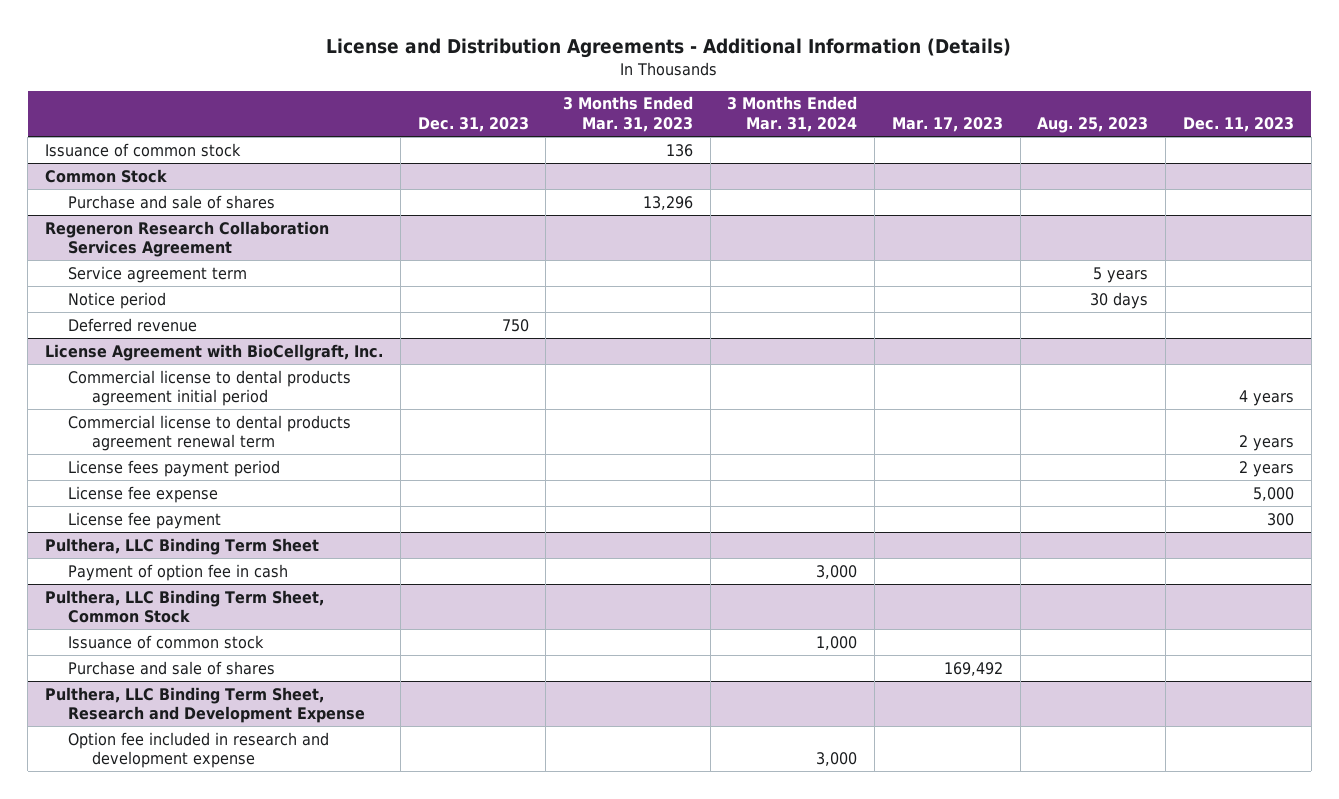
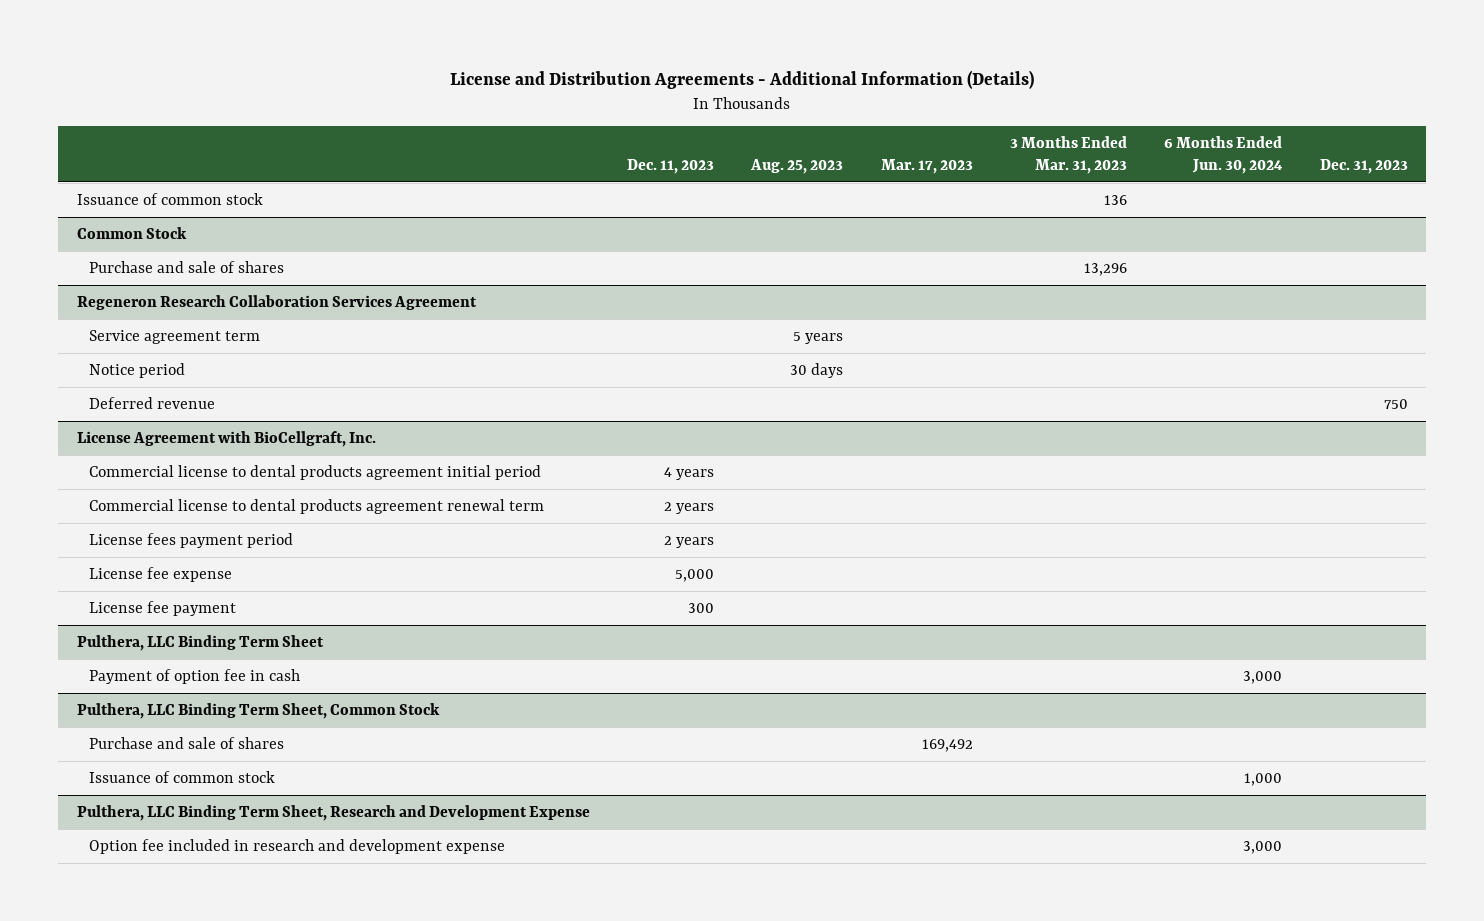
- | Dec. 31, 2023 | 3 Months Ended Mar. 31, 2023 | 3 Months Ended Mar. 31, 2024 | Mar. 17, 2023 | Aug. 25, 2023 | Dec. 11, 2023
+ | Dec. 11, 2023 | Aug. 25, 2023 | Mar. 17, 2023 | 3 Months Ended Mar. 31, 2023 | 6 Months Ended Jun. 30, 2024 | Dec. 31, 2023
@ Pulthera, LLC Binding Term Sheet, Common Stock
moved down: Issuance of common stock | | | | | 1,000 |

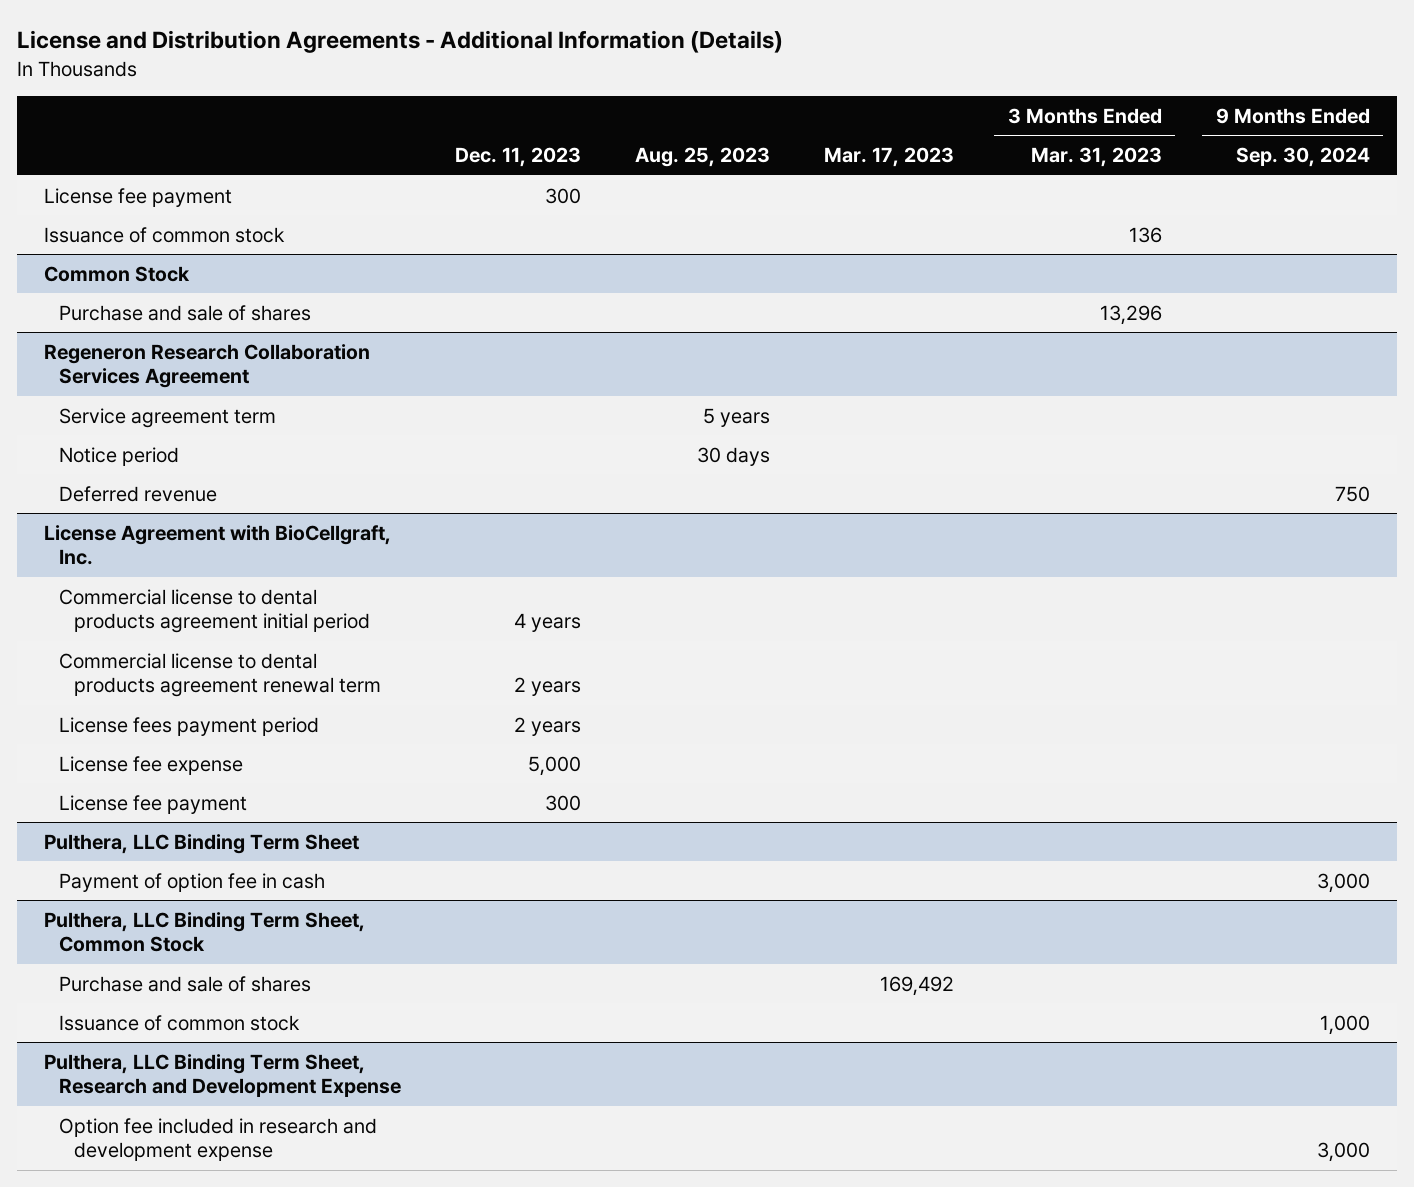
- | Dec. 11, 2023 | Aug. 25, 2023 | Mar. 17, 2023 | 3 Months Ended Mar. 31, 2023 | 6 Months Ended Jun. 30, 2024 | Dec. 31, 2023
+ | Dec. 11, 2023 | Aug. 25, 2023 | Mar. 17, 2023 | 3 Months Ended Mar. 31, 2023 | 9 Months Ended Sep. 30, 2024
+ License fee payment | 300 | | | |

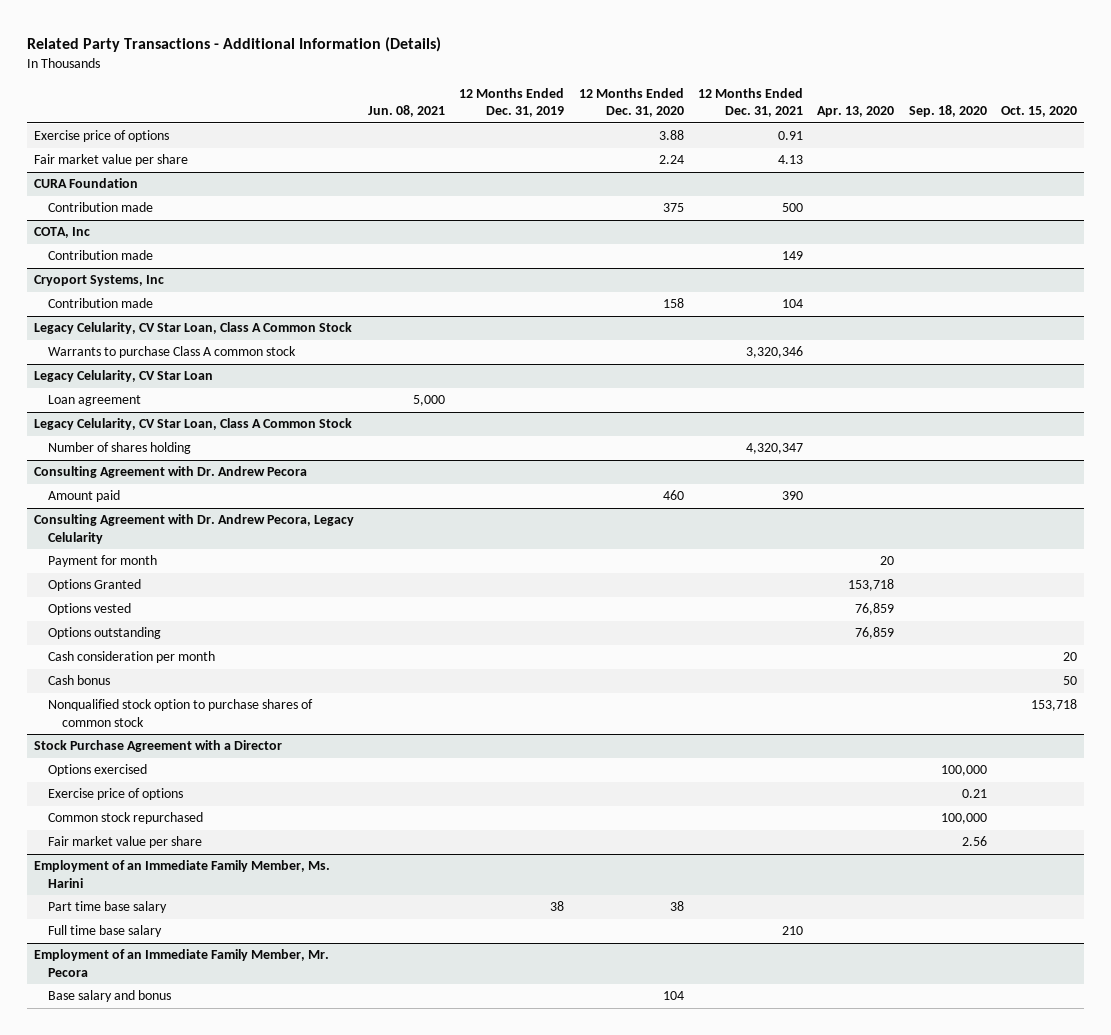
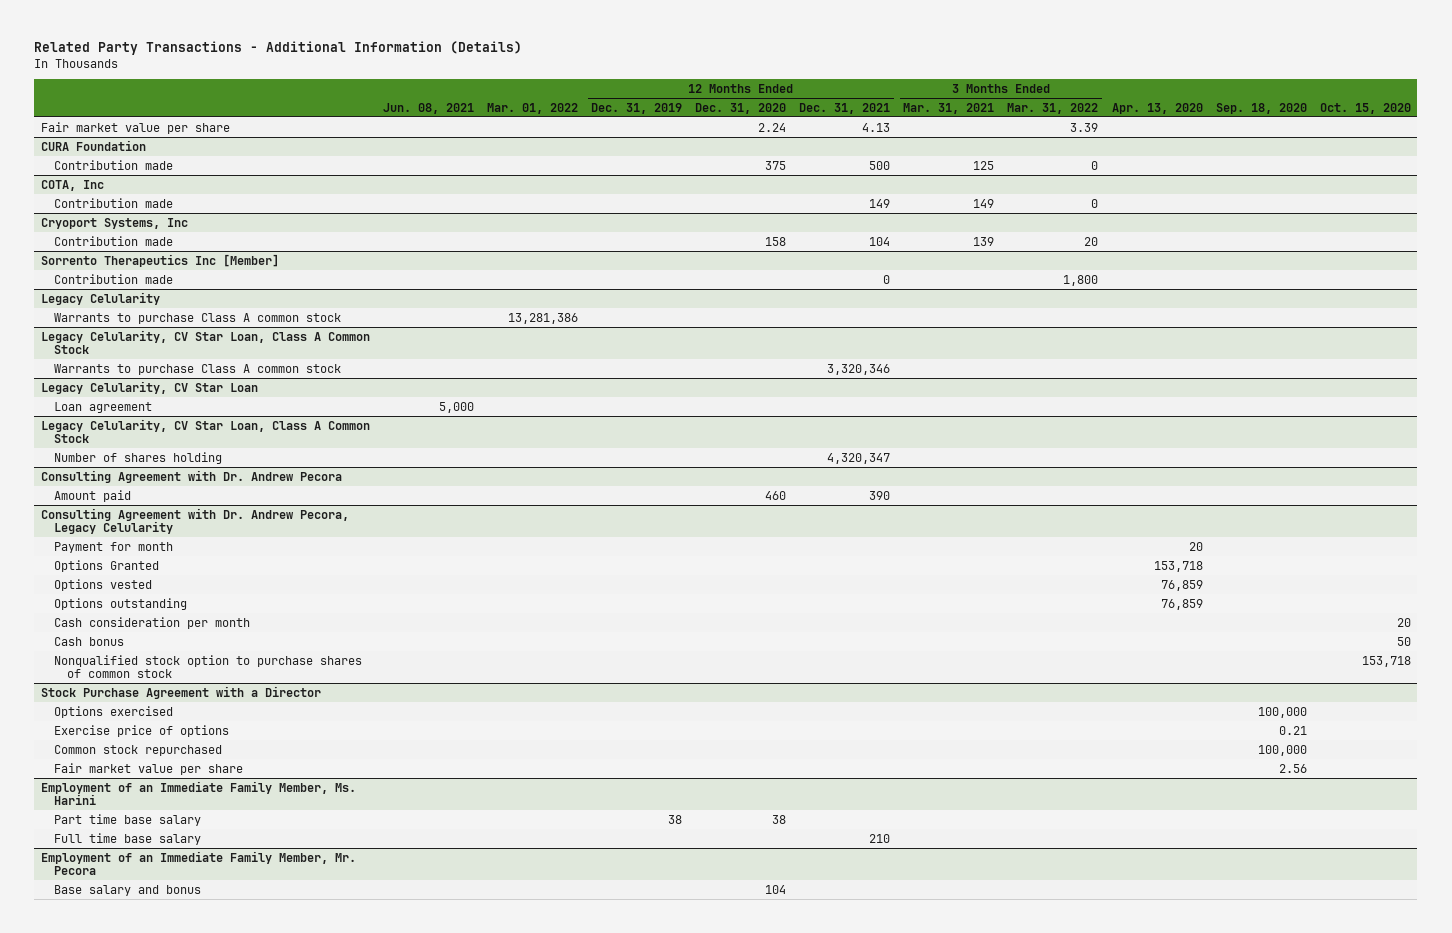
- | Jun. 08, 2021 | 12 Months Ended Dec. 31, 2019 | 12 Months Ended Dec. 31, 2020 | 12 Months Ended Dec. 31, 2021 | Apr. 13, 2020 | Sep. 18, 2020 | Oct. 15, 2020
+ | Jun. 08, 2021 | Mar. 01, 2022 | 12 Months Ended Dec. 31, 2019 | 12 Months Ended Dec. 31, 2020 | 12 Months Ended Dec. 31, 2021 | 3 Months Ended Mar. 31, 2021 | 3 Months Ended Mar. 31, 2022 | Apr. 13, 2020 | Sep. 18, 2020 | Oct. 15, 2020
- Exercise price of options | | | 3.88 | 0.91 | | |
+ Sorrento Therapeutics Inc [Member]
+ Contribution made | | | | | 0 | | 1,800 | | |
+ Legacy Celularity
+ Warrants to purchase Class A common stock | | 13,281,386 | | | | | | | |

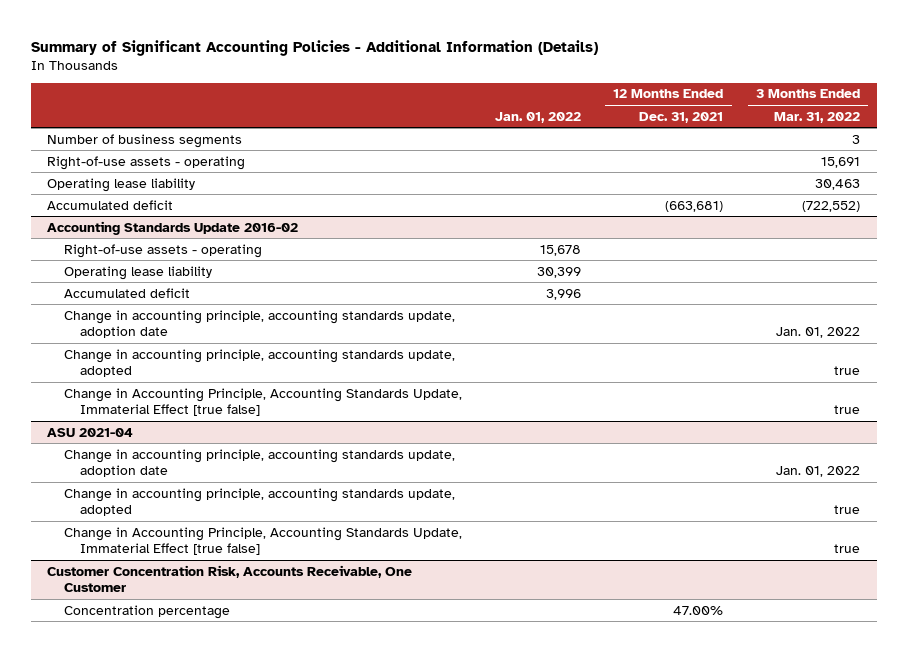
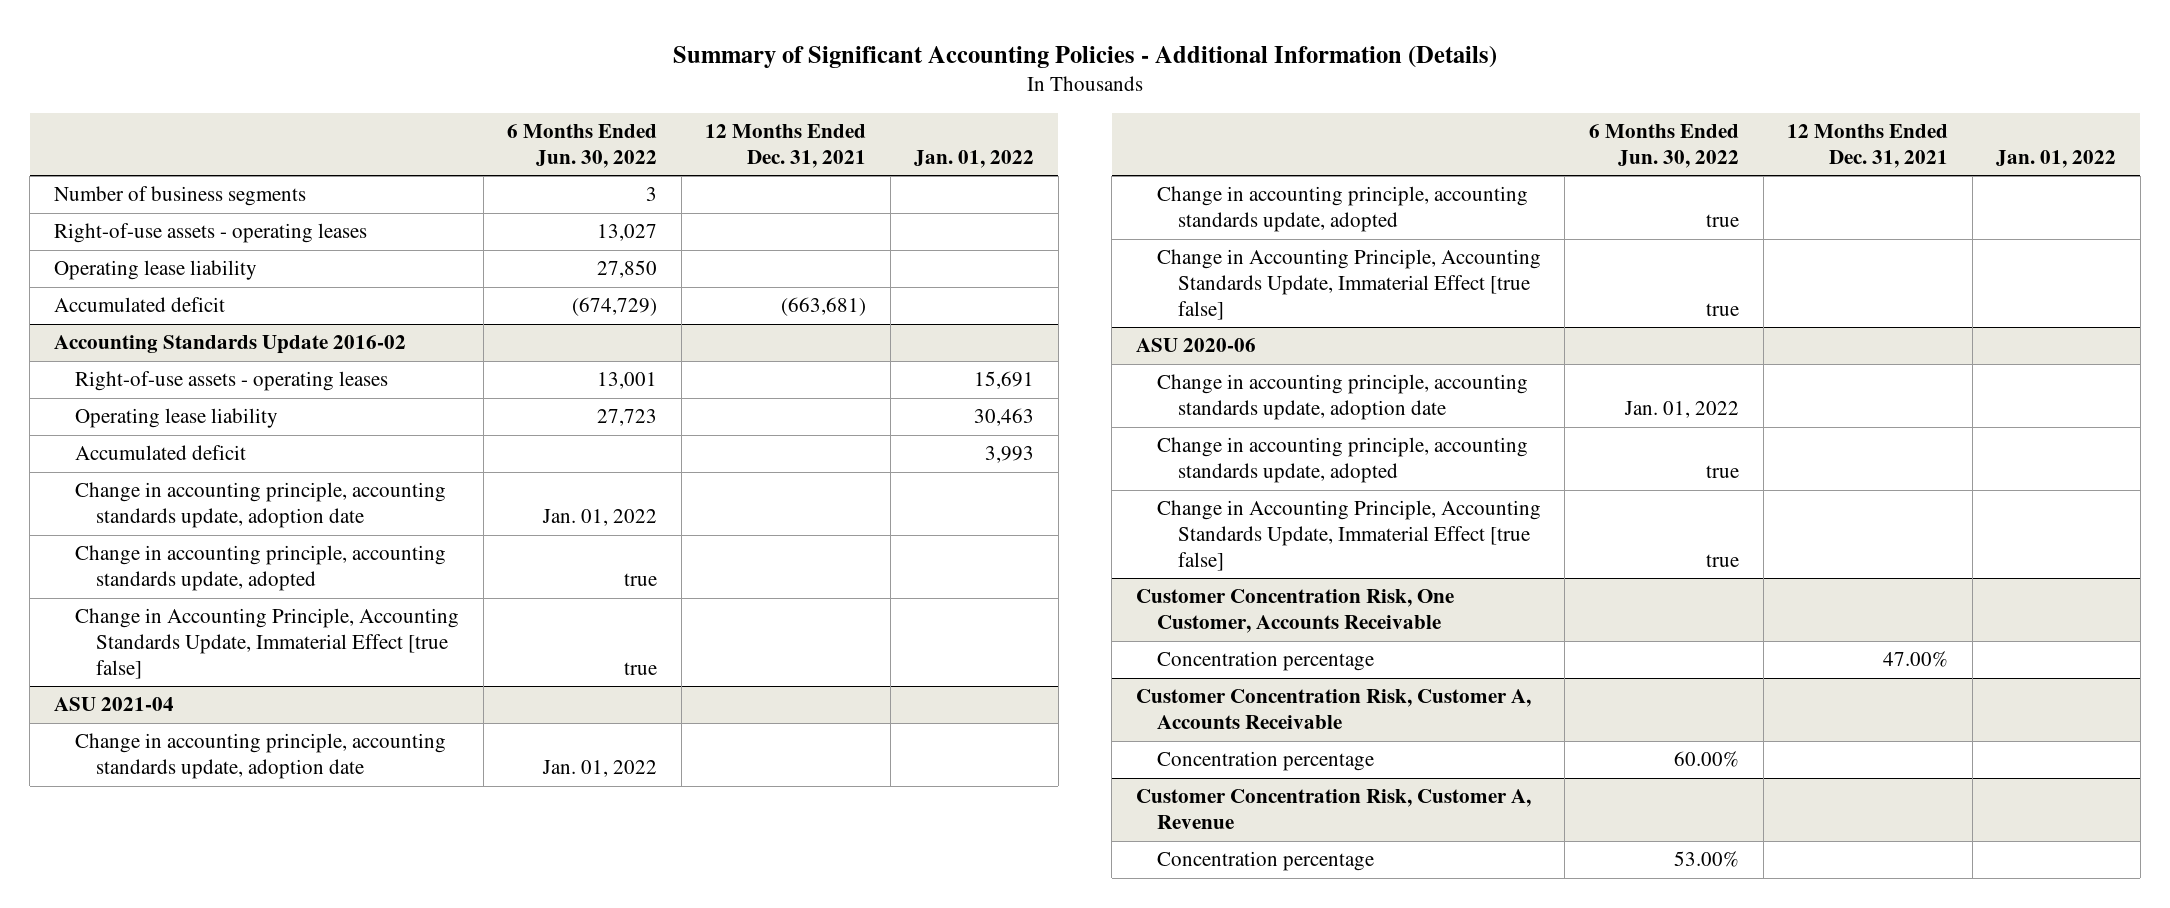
- | Jan. 01, 2022 | 12 Months Ended Dec. 31, 2021 | 3 Months Ended Mar. 31, 2022
+ | 6 Months Ended Jun. 30, 2022 | 12 Months Ended Dec. 31, 2021 | Jan. 01, 2022
- Right-of-use assets - operating | | | 15,691
+ Right-of-use assets - operating leases | 13,027 | |
@ Accounting Standards Update 2016-02
- Right-of-use assets - operating | 15,678 | |
- Operating lease liability | 30,399 | |
- Accumulated deficit | 3,996 | |
+ Right-of-use assets - operating leases | 13,001 | | 15,691
+ Operating lease liability | 27,723 | | 30,463
+ Accumulated deficit | | | 3,993
- Customer Concentration Risk, Accounts Receivable, One Customer
+ ASU 2020-06
+ Change in accounting principle, accounting standards update, adoption date | Jan. 01, 2022 | |
+ Change in accounting principle, accounting standards update, adopted | true | |
+ Change in Accounting Principle, Accounting Standards Update, Immaterial Effect [true false] | true | |
+ Customer Concentration Risk, One Customer, Accounts Receivable
+ Customer Concentration Risk, Customer A, Accounts Receivable
+ Concentration percentage | 60.00% | |
+ Customer Concentration Risk, Customer A, Revenue
+ Concentration percentage | 53.00% | |

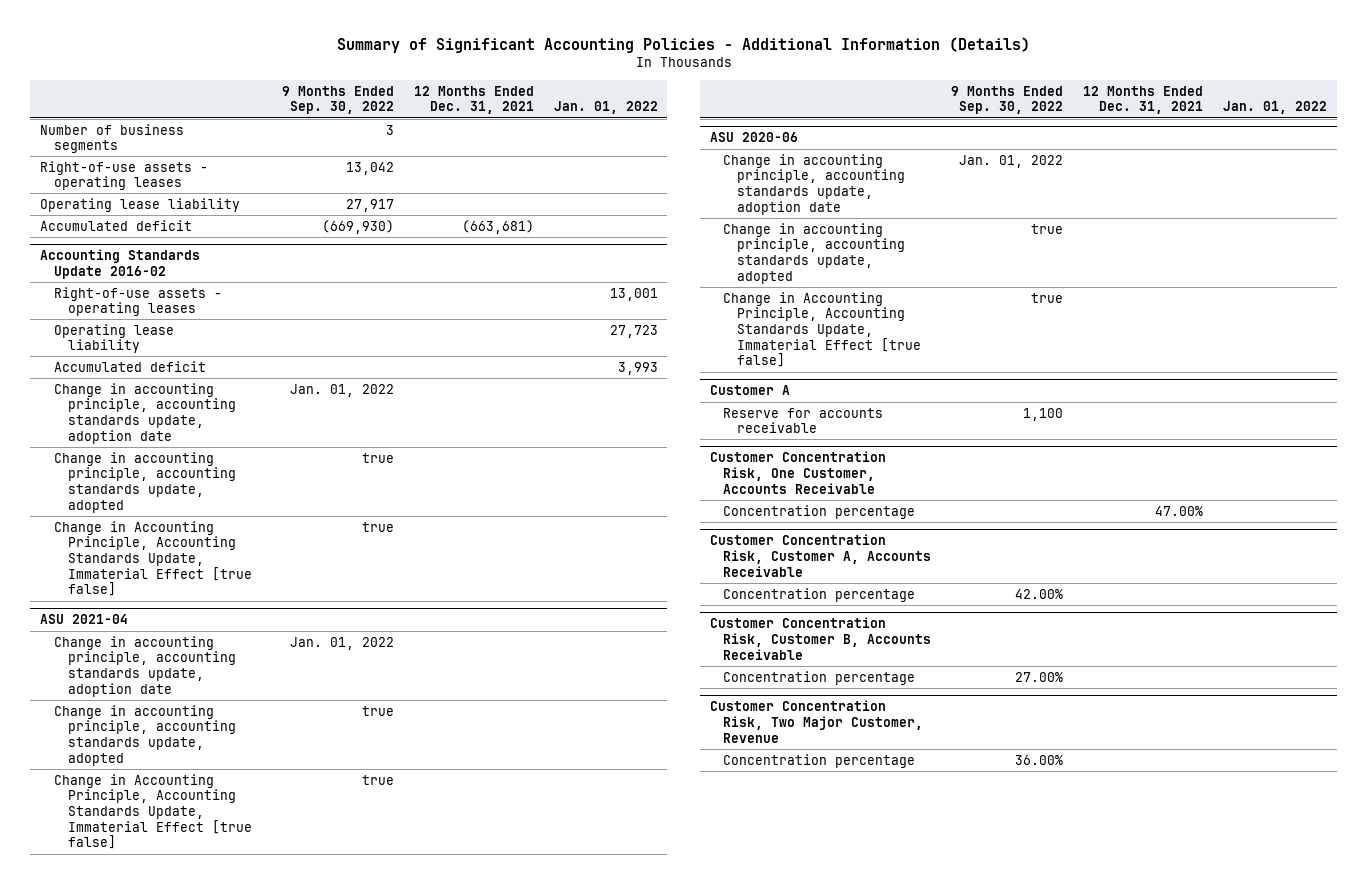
- | 6 Months Ended Jun. 30, 2022 | 12 Months Ended Dec. 31, 2021 | Jan. 01, 2022
+ | 9 Months Ended Sep. 30, 2022 | 12 Months Ended Dec. 31, 2021 | Jan. 01, 2022
@ Accounting Standards Update 2016-02
- Right-of-use assets - operating leases | 13,001 | | 15,691
- Operating lease liability | 27,723 | | 30,463
+ Right-of-use assets - operating leases | | | 13,001
+ Operating lease liability | | | 27,723
+ Customer A
+ Reserve for accounts receivable | 1,100 | |
- Customer Concentration Risk, Customer A, Revenue
+ Customer Concentration Risk, Customer B, Accounts Receivable
+ Concentration percentage | 27.00% | |
+ Customer Concentration Risk, Two Major Customer, Revenue

